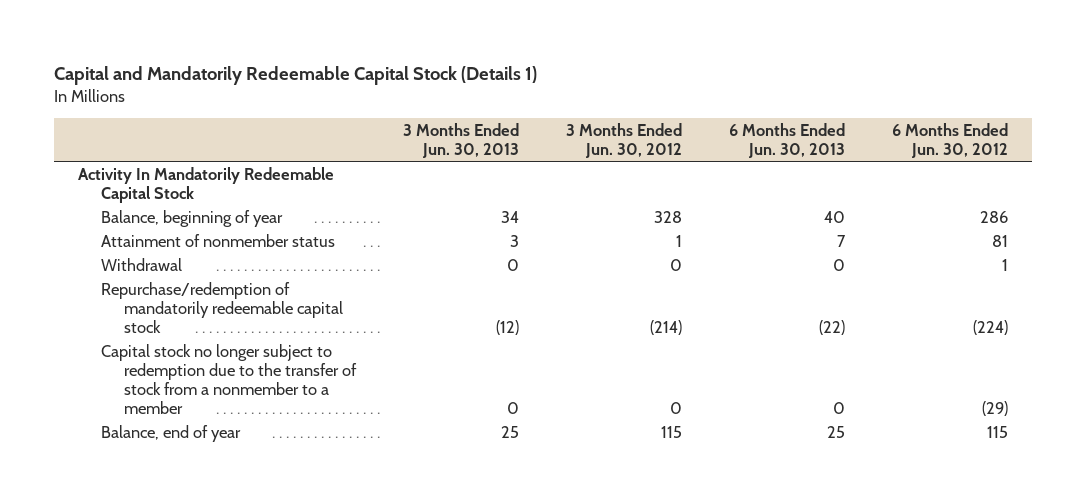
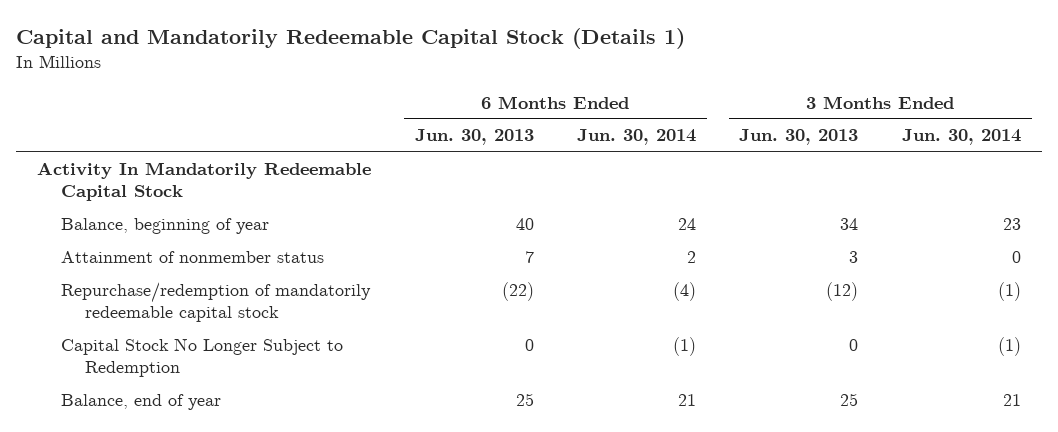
- | 3 Months Ended Jun. 30, 2013 | 3 Months Ended Jun. 30, 2012 | 6 Months Ended Jun. 30, 2013 | 6 Months Ended Jun. 30, 2012
+ | 6 Months Ended Jun. 30, 2013 | 6 Months Ended Jun. 30, 2014 | 3 Months Ended Jun. 30, 2013 | 3 Months Ended Jun. 30, 2014
- Withdrawal | 0 | 0 | 0 | 1
- Capital stock no longer subject to redemption due to the transfer of stock from a nonmember to a member | 0 | 0 | 0 | (29)
+ Capital Stock No Longer Subject to Redemption | 0 | (1) | 0 | (1)

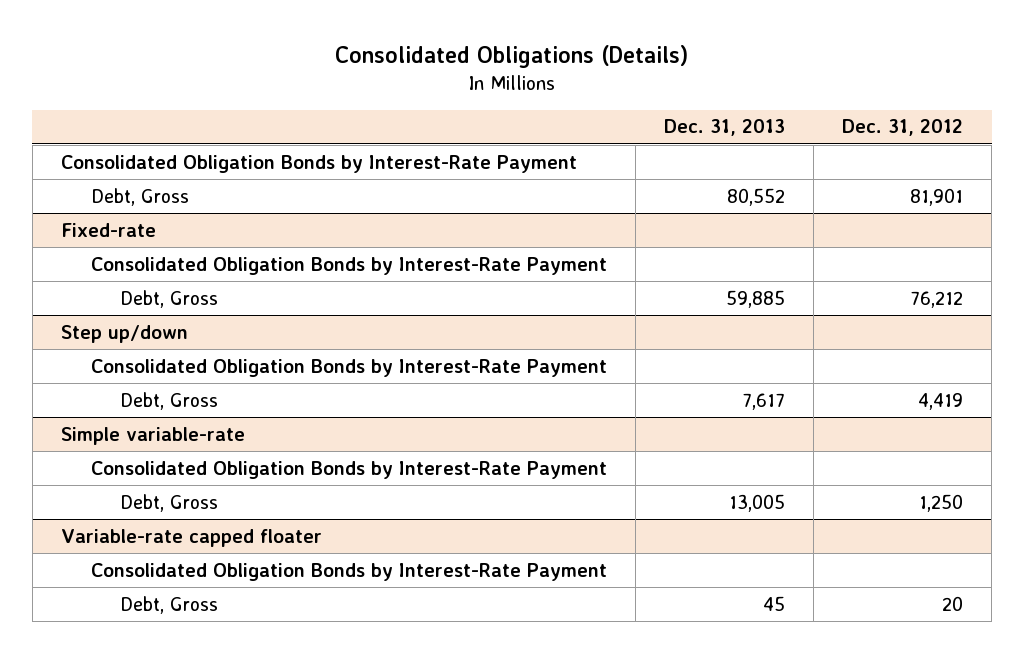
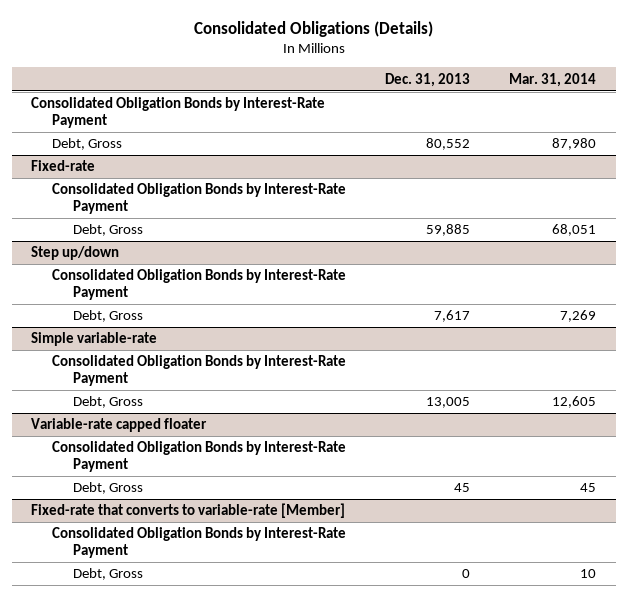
- | Dec. 31, 2013 | Dec. 31, 2012
+ | Dec. 31, 2013 | Mar. 31, 2014
+ Fixed-rate that converts to variable-rate [Member]
+ Consolidated Obligation Bonds by Interest-Rate Payment
+ Debt, Gross | 0 | 10

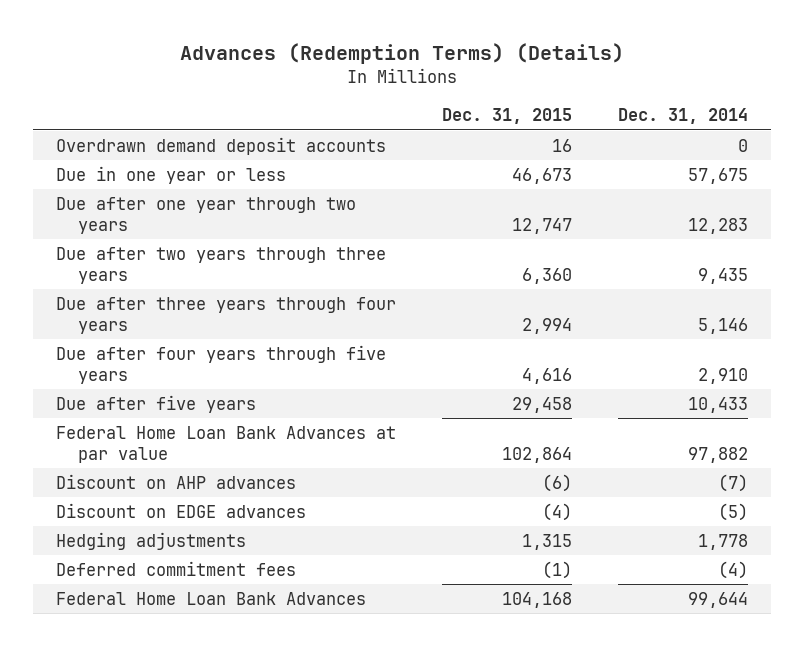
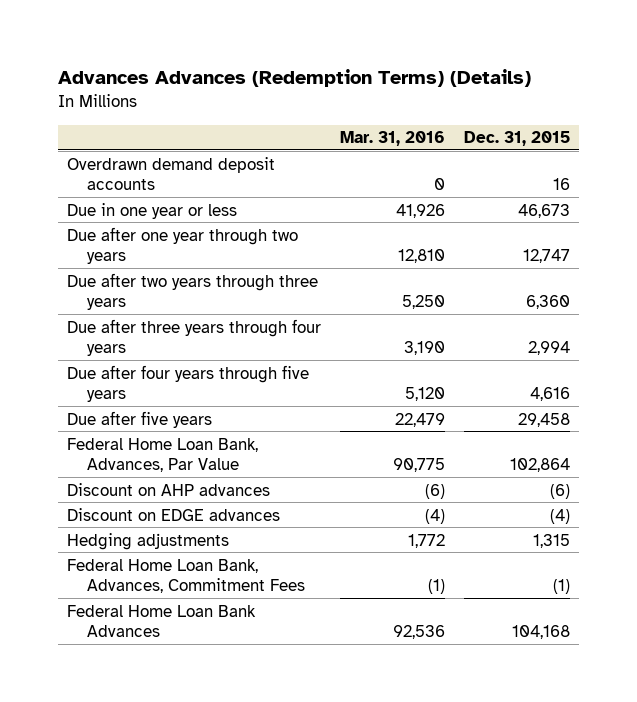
- Advances (Redemption Terms) (Details)
+ Advances Advances (Redemption Terms) (Details)
- | Dec. 31, 2015 | Dec. 31, 2014
+ | Mar. 31, 2016 | Dec. 31, 2015
- Federal Home Loan Bank Advances at par value | 102,864 | 97,882
+ Federal Home Loan Bank, Advances, Par Value | 90,775 | 102,864
- Deferred commitment fees | (1) | (4)
+ Federal Home Loan Bank, Advances, Commitment Fees | (1) | (1)

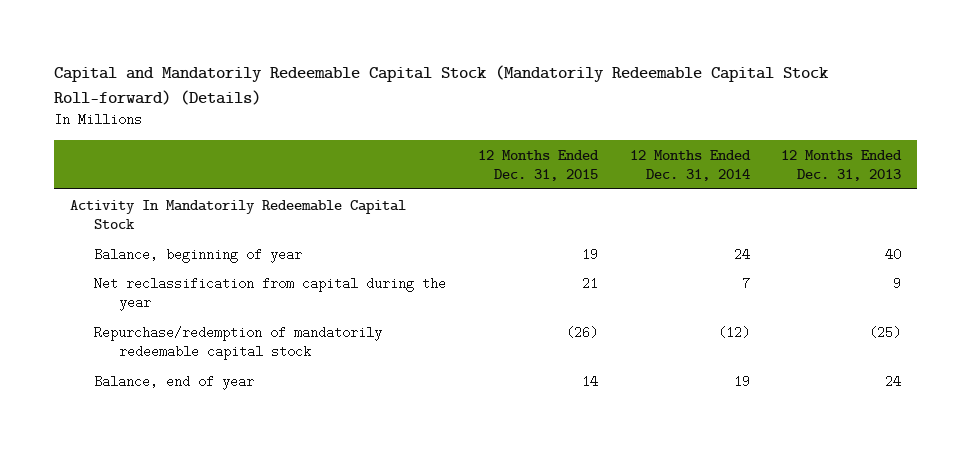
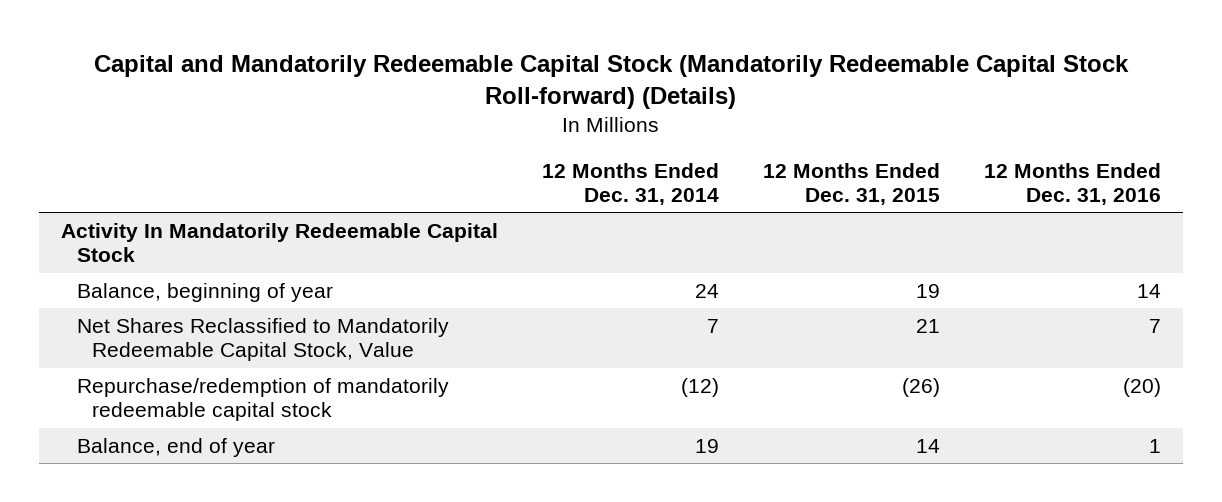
- | 12 Months Ended Dec. 31, 2015 | 12 Months Ended Dec. 31, 2014 | 12 Months Ended Dec. 31, 2013
+ | 12 Months Ended Dec. 31, 2014 | 12 Months Ended Dec. 31, 2015 | 12 Months Ended Dec. 31, 2016
- Net reclassification from capital during the year | 21 | 7 | 9
+ Net Shares Reclassified to Mandatorily Redeemable Capital Stock, Value | 7 | 21 | 7

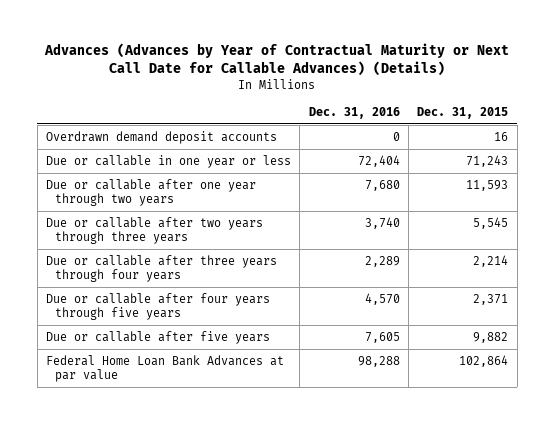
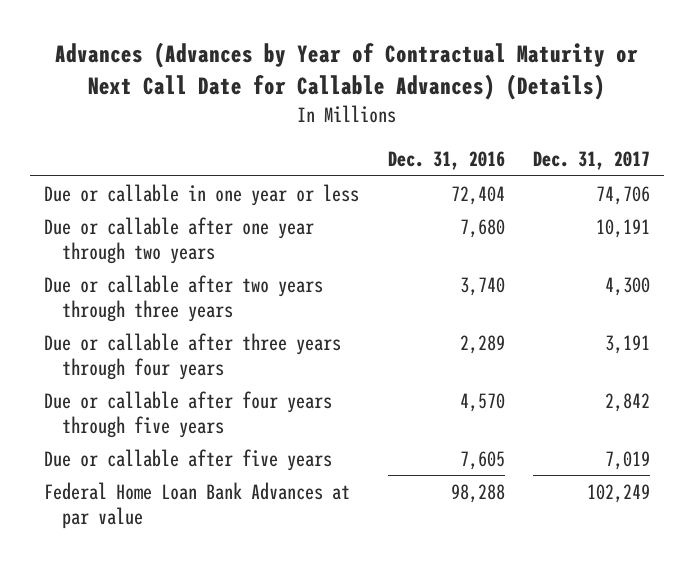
- | Dec. 31, 2016 | Dec. 31, 2015
+ | Dec. 31, 2016 | Dec. 31, 2017
- Overdrawn demand deposit accounts | 0 | 16

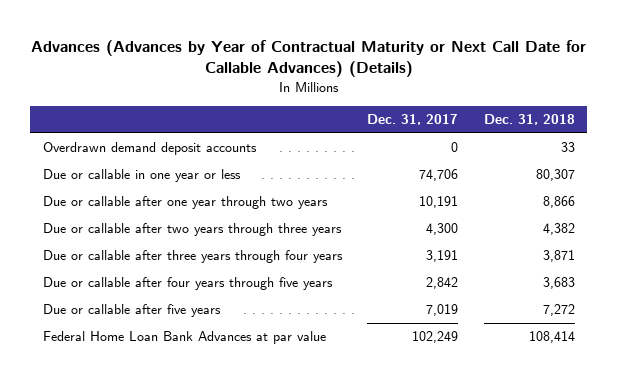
- | Dec. 31, 2016 | Dec. 31, 2017
+ | Dec. 31, 2017 | Dec. 31, 2018
+ Overdrawn demand deposit accounts | 0 | 33

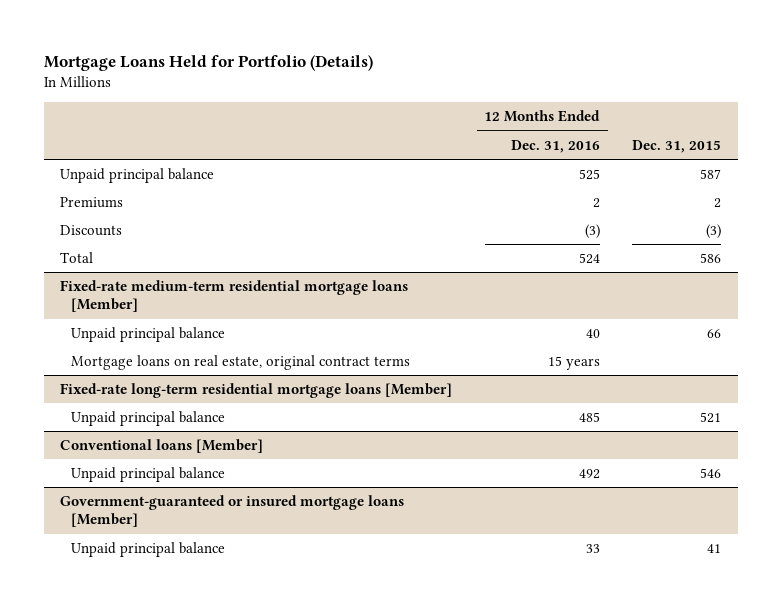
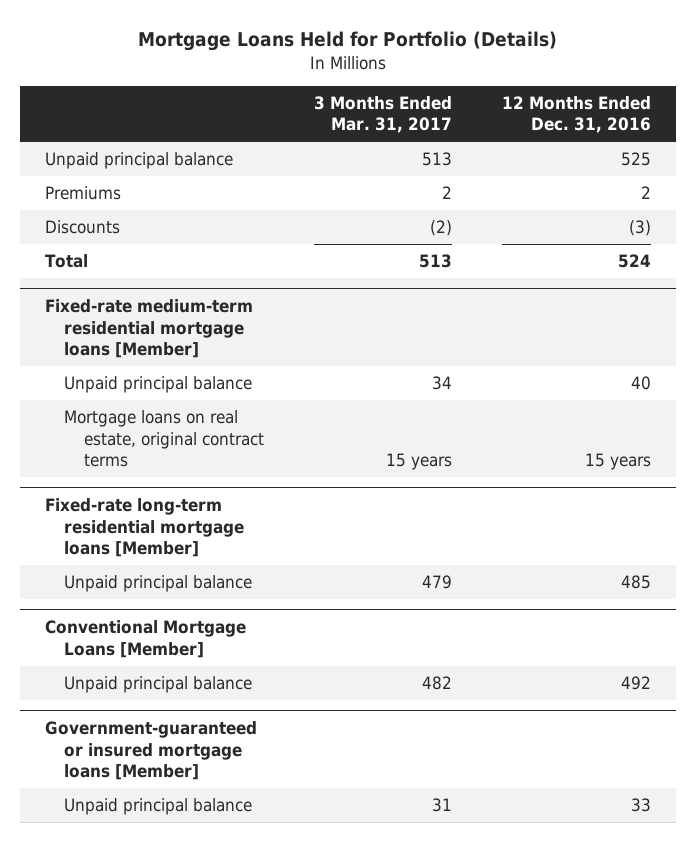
- | 12 Months Ended Dec. 31, 2016 | Dec. 31, 2015
+ | 3 Months Ended Mar. 31, 2017 | 12 Months Ended Dec. 31, 2016
- Conventional loans [Member]
+ Conventional Mortgage Loans [Member]

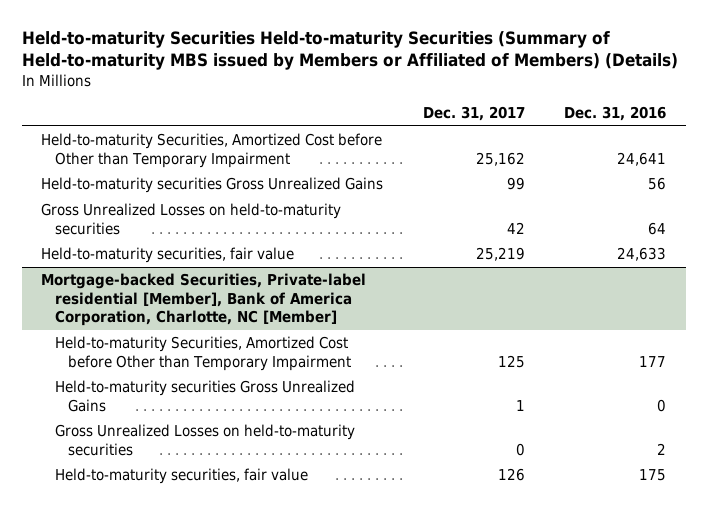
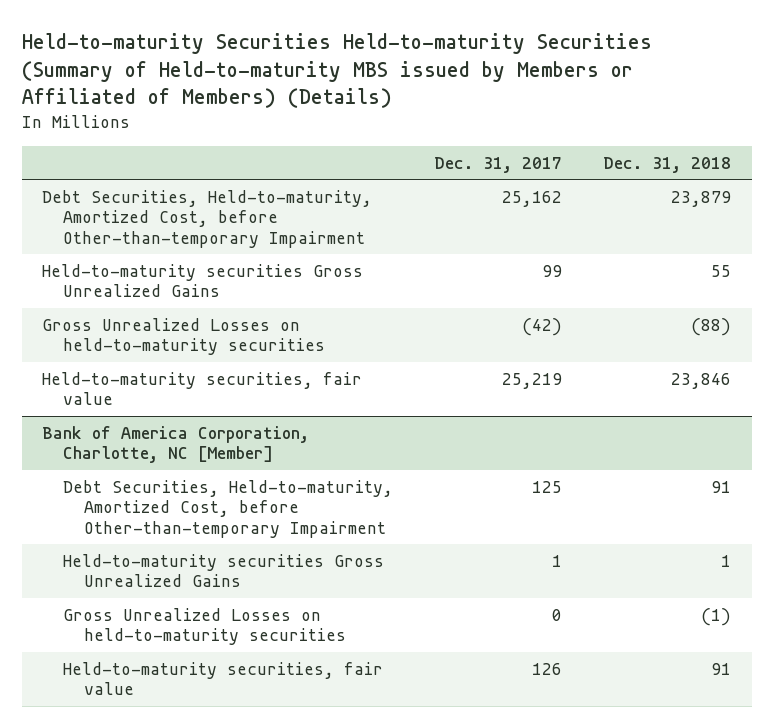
- | Dec. 31, 2017 | Dec. 31, 2016
+ | Dec. 31, 2017 | Dec. 31, 2018
- Held-to-maturity Securities, Amortized Cost before Other than Temporary Impairment | 25,162 | 24,641
+ Debt Securities, Held-to-maturity, Amortized Cost, before Other-than-temporary Impairment | 25,162 | 23,879
- Gross Unrealized Losses on held-to-maturity securities | 42 | 64
+ Gross Unrealized Losses on held-to-maturity securities | (42) | (88)
- Mortgage-backed Securities, Private-label residential [Member], Bank of America Corporation, Charlotte, NC [Member]
- Held-to-maturity Securities, Amortized Cost before Other than Temporary Impairment | 125 | 177
+ Bank of America Corporation, Charlotte, NC [Member]
+ Debt Securities, Held-to-maturity, Amortized Cost, before Other-than-temporary Impairment | 125 | 91

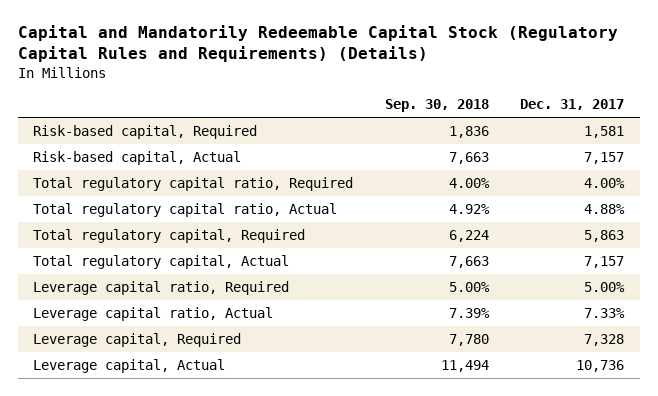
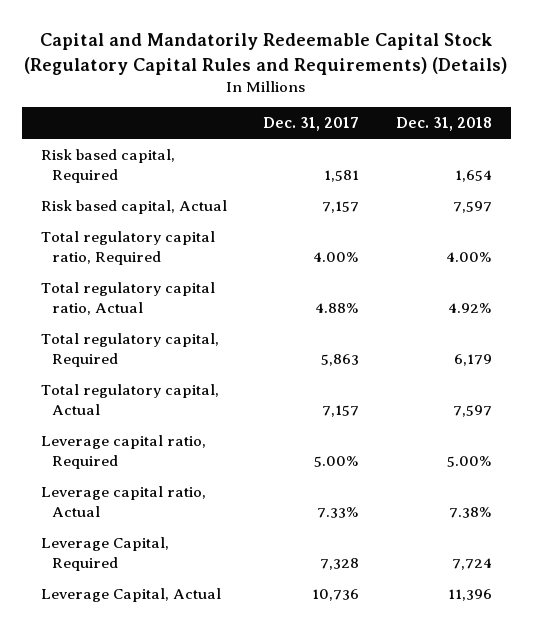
- | Sep. 30, 2018 | Dec. 31, 2017
+ | Dec. 31, 2017 | Dec. 31, 2018
- Risk-based capital, Required | 1,836 | 1,581
- Risk-based capital, Actual | 7,663 | 7,157
+ Risk based capital, Required | 1,581 | 1,654
+ Risk based capital, Actual | 7,157 | 7,597
- Leverage capital, Required | 7,780 | 7,328
- Leverage capital, Actual | 11,494 | 10,736
+ Leverage Capital, Required | 7,328 | 7,724
+ Leverage Capital, Actual | 10,736 | 11,396

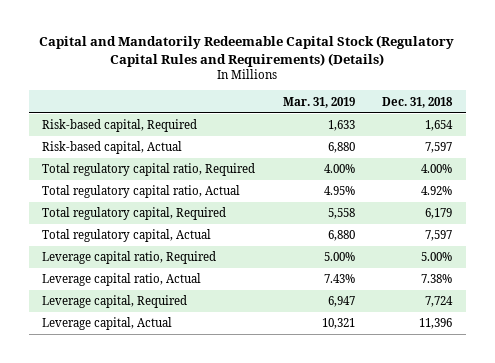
- | Dec. 31, 2017 | Dec. 31, 2018
+ | Mar. 31, 2019 | Dec. 31, 2018
- Risk based capital, Required | 1,581 | 1,654
- Risk based capital, Actual | 7,157 | 7,597
+ Risk-based capital, Required | 1,633 | 1,654
+ Risk-based capital, Actual | 6,880 | 7,597
- Leverage Capital, Required | 7,328 | 7,724
- Leverage Capital, Actual | 10,736 | 11,396
+ Leverage capital, Required | 6,947 | 7,724
+ Leverage capital, Actual | 10,321 | 11,396

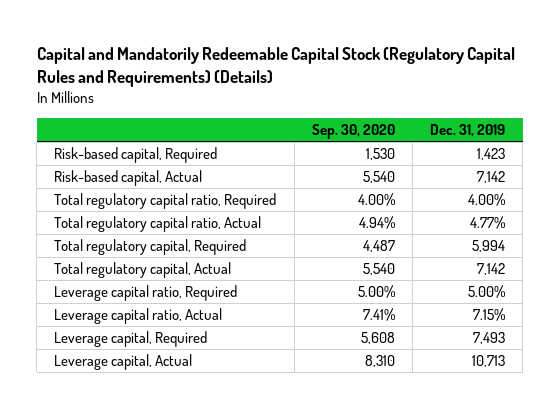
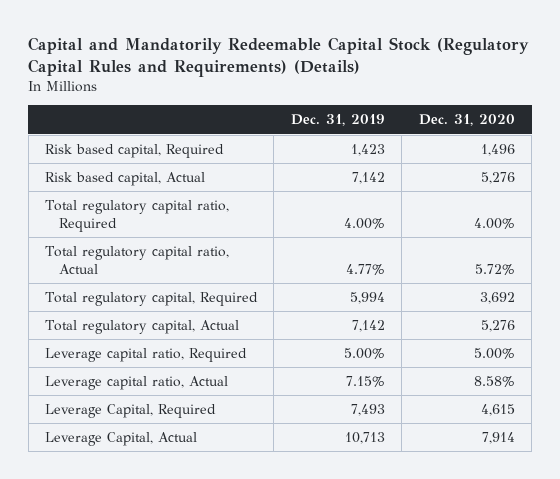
- | Sep. 30, 2020 | Dec. 31, 2019
+ | Dec. 31, 2019 | Dec. 31, 2020
- Risk-based capital, Required | 1,530 | 1,423
- Risk-based capital, Actual | 5,540 | 7,142
+ Risk based capital, Required | 1,423 | 1,496
+ Risk based capital, Actual | 7,142 | 5,276
- Leverage capital, Required | 5,608 | 7,493
- Leverage capital, Actual | 8,310 | 10,713
+ Leverage Capital, Required | 7,493 | 4,615
+ Leverage Capital, Actual | 10,713 | 7,914

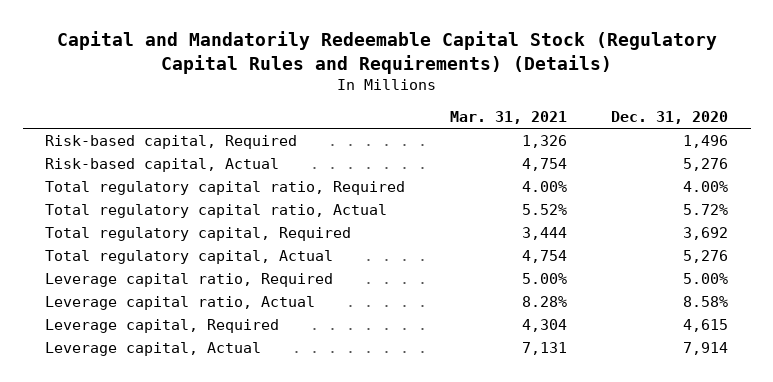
- | Dec. 31, 2019 | Dec. 31, 2020
+ | Mar. 31, 2021 | Dec. 31, 2020
- Risk based capital, Required | 1,423 | 1,496
- Risk based capital, Actual | 7,142 | 5,276
+ Risk-based capital, Required | 1,326 | 1,496
+ Risk-based capital, Actual | 4,754 | 5,276
- Leverage Capital, Required | 7,493 | 4,615
- Leverage Capital, Actual | 10,713 | 7,914
+ Leverage capital, Required | 4,304 | 4,615
+ Leverage capital, Actual | 7,131 | 7,914

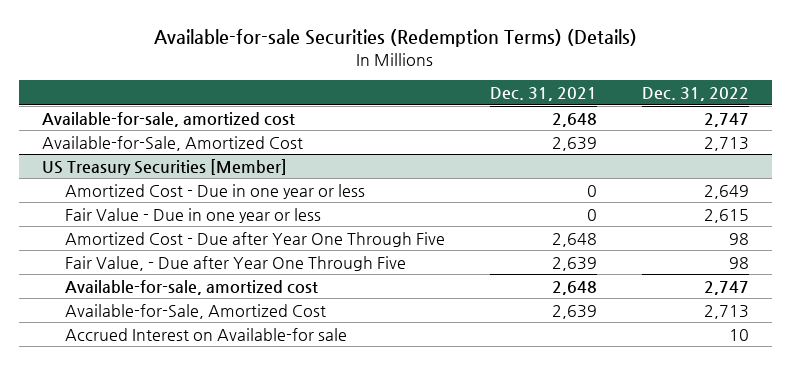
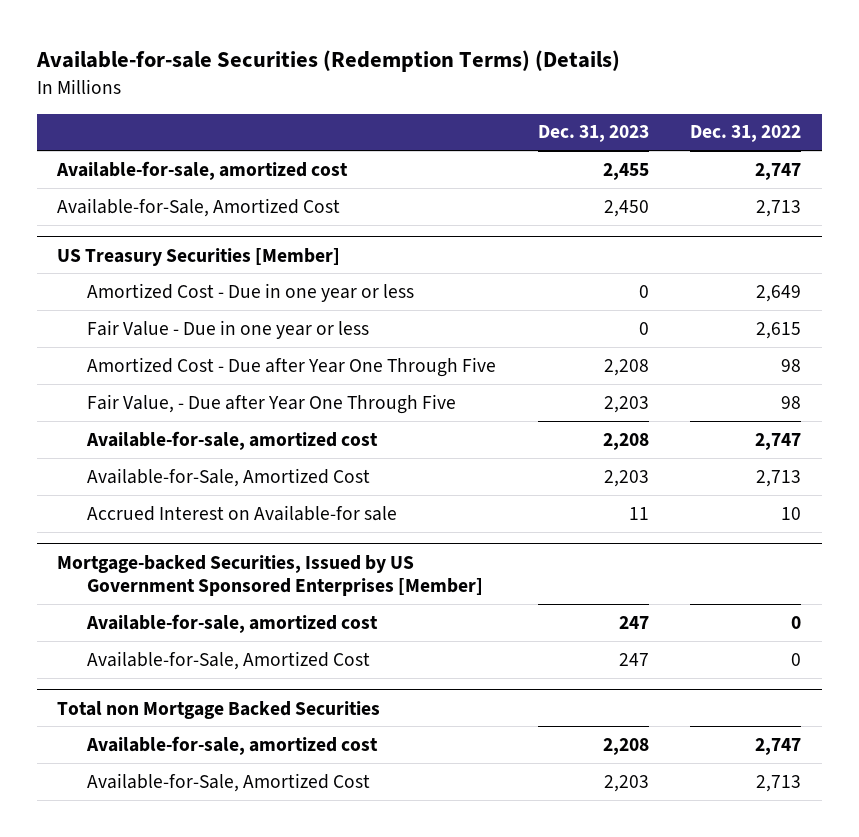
- | Dec. 31, 2021 | Dec. 31, 2022
+ | Dec. 31, 2023 | Dec. 31, 2022
+ Mortgage-backed Securities, Issued by US Government Sponsored Enterprises [Member]
+ Available-for-sale, amortized cost | 247 | 0
+ Available-for-Sale, Amortized Cost | 247 | 0
+ Total non Mortgage Backed Securities
+ Available-for-sale, amortized cost | 2,208 | 2,747
+ Available-for-Sale, Amortized Cost | 2,203 | 2,713

